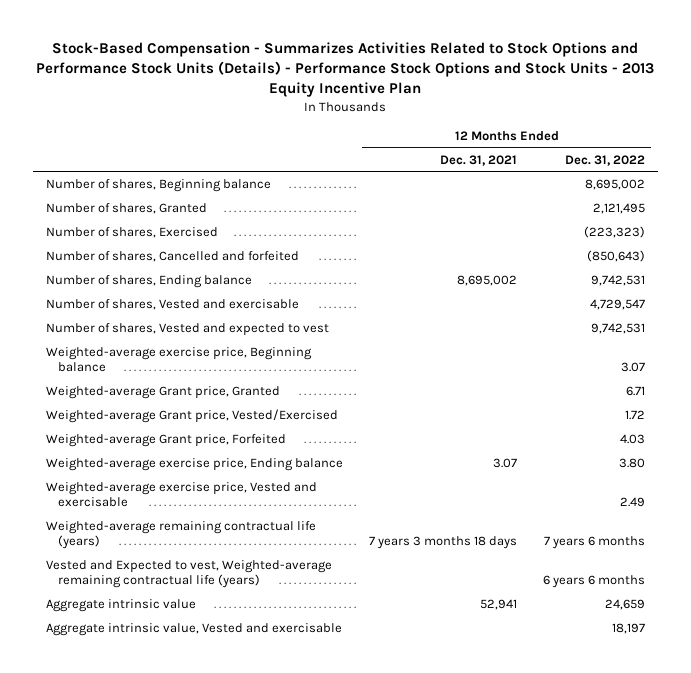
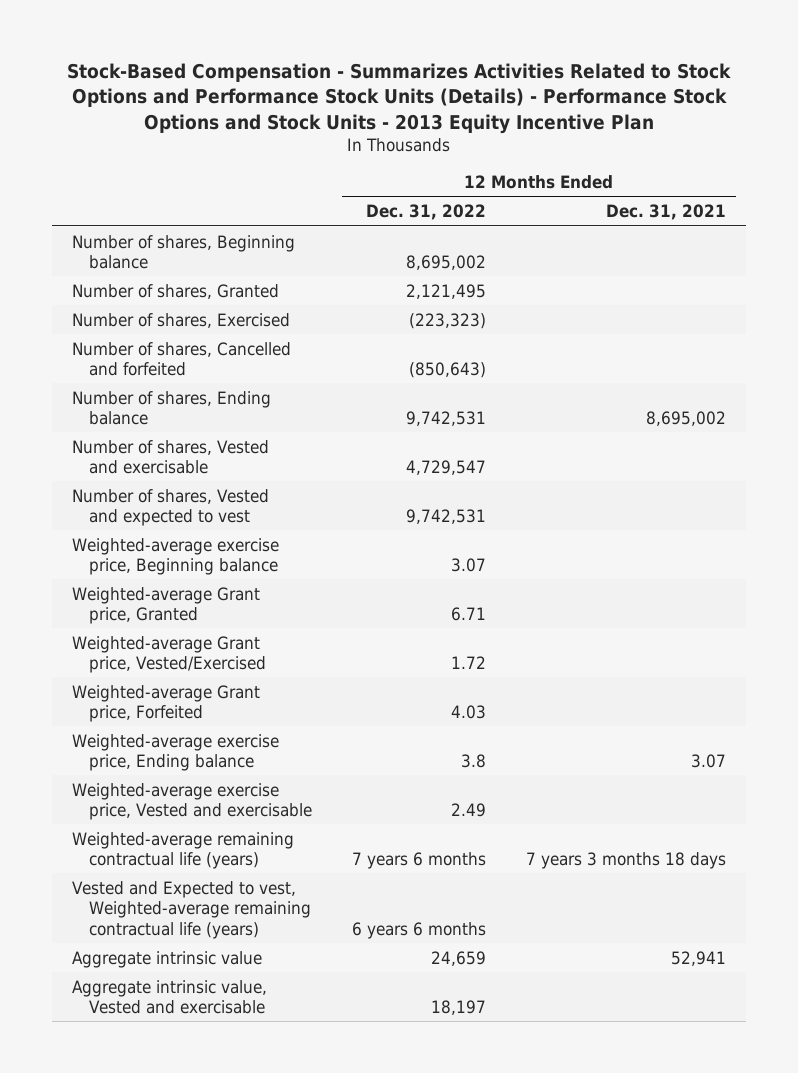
- | 12 Months Ended Dec. 31, 2021 | 12 Months Ended Dec. 31, 2022
+ | 12 Months Ended Dec. 31, 2022 | 12 Months Ended Dec. 31, 2021
- Weighted-average exercise price, Ending balance | 3.07 | 3.80
+ Weighted-average exercise price, Ending balance | 3.8 | 3.07

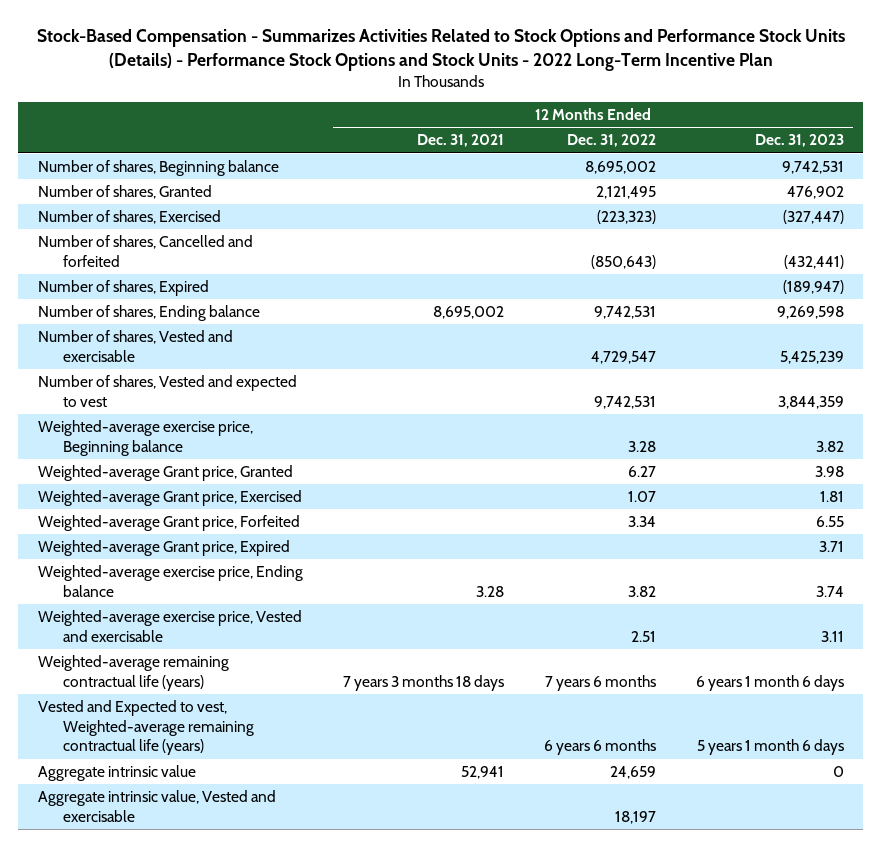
- Stock-Based Compensation - Summarizes Activities Related to Stock Options and Performance Stock Units (Details) - Performance Stock Options and Stock Units - 2013 Equity Incentive Plan
+ Stock-Based Compensation - Summarizes Activities Related to Stock Options and Performance Stock Units (Details) - Performance Stock Options and Stock Units - 2022 Long-Term Incentive Plan
- | 12 Months Ended Dec. 31, 2022 | 12 Months Ended Dec. 31, 2021
+ | 12 Months Ended Dec. 31, 2021 | 12 Months Ended Dec. 31, 2022 | 12 Months Ended Dec. 31, 2023
+ Number of shares, Expired | | | (189,947)
- Weighted-average exercise price, Beginning balance | 3.07 |
- Weighted-average Grant price, Granted | 6.71 |
- Weighted-average Grant price, Vested/Exercised | 1.72 |
- Weighted-average Grant price, Forfeited | 4.03 |
- Weighted-average exercise price, Ending balance | 3.8 | 3.07
- Weighted-average exercise price, Vested and exercisable | 2.49 |
+ Weighted-average exercise price, Beginning balance | | 3.28 | 3.82
+ Weighted-average Grant price, Granted | | 6.27 | 3.98
+ Weighted-average Grant price, Exercised | | 1.07 | 1.81
+ Weighted-average Grant price, Forfeited | | 3.34 | 6.55
+ Weighted-average Grant price, Expired | | | 3.71
+ Weighted-average exercise price, Ending balance | 3.28 | 3.82 | 3.74
+ Weighted-average exercise price, Vested and exercisable | | 2.51 | 3.11

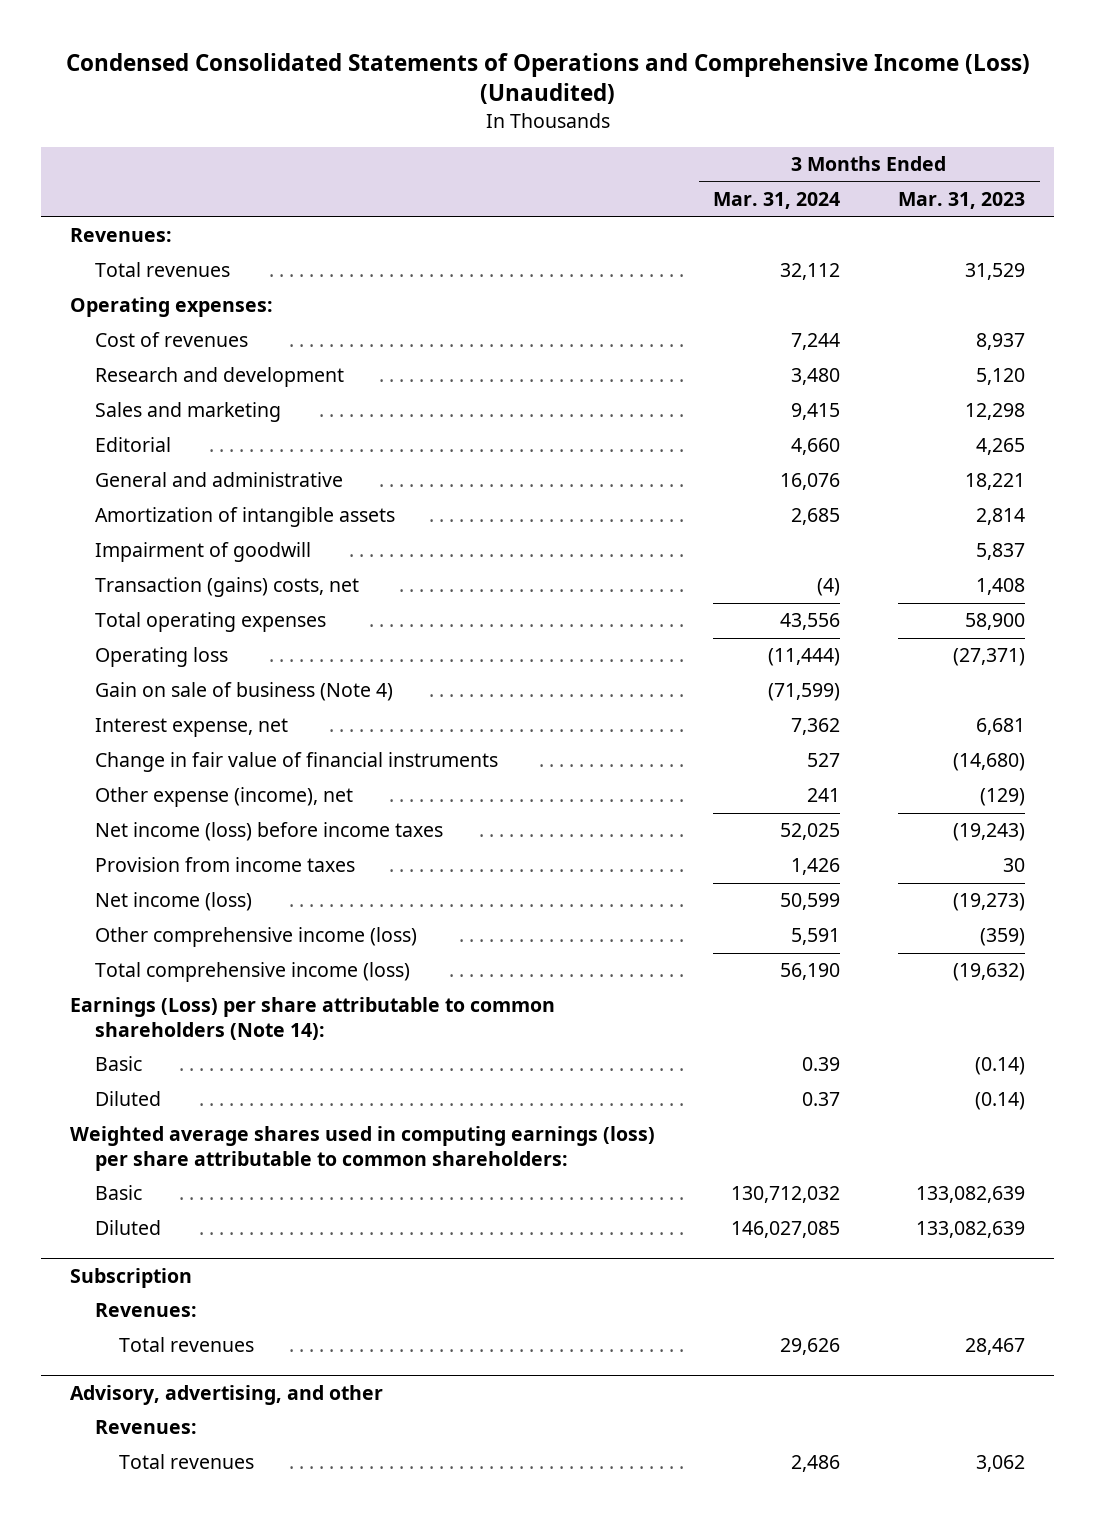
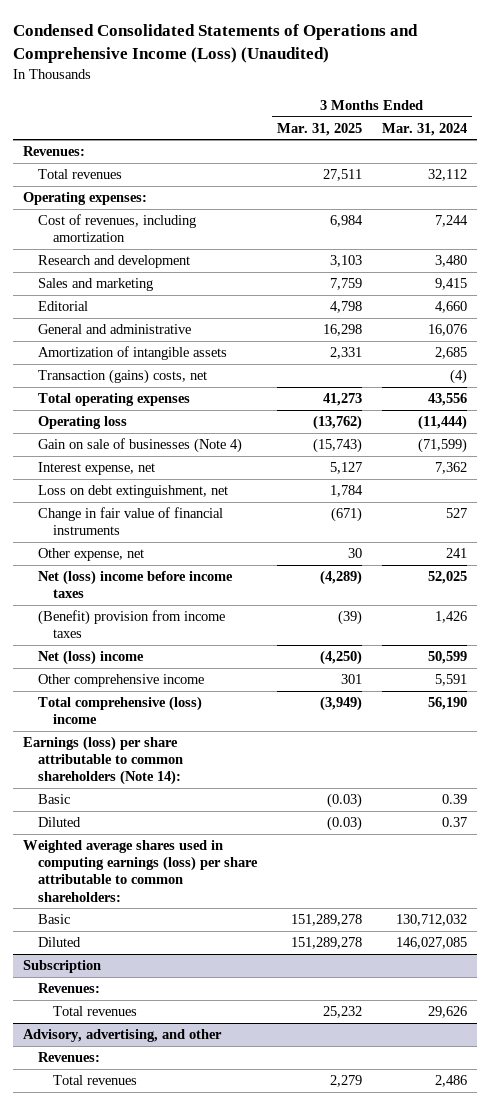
- | 3 Months Ended Mar. 31, 2024 | 3 Months Ended Mar. 31, 2023
+ | 3 Months Ended Mar. 31, 2025 | 3 Months Ended Mar. 31, 2024
- Cost of revenues | 7,244 | 8,937
+ Cost of revenues, including amortization | 6,984 | 7,244
- Impairment of goodwill | | 5,837
- Gain on sale of business (Note 4) | (71,599) |
+ Gain on sale of businesses (Note 4) | (15,743) | (71,599)
+ Loss on debt extinguishment, net | 1,784 |
- Other expense (income), net | 241 | (129)
- Net income (loss) before income taxes | 52,025 | (19,243)
- Provision from income taxes | 1,426 | 30
- Net income (loss) | 50,599 | (19,273)
- Other comprehensive income (loss) | 5,591 | (359)
- Total comprehensive income (loss) | 56,190 | (19,632)
- Earnings (Loss) per share attributable to common shareholders (Note 14):
+ Other expense, net | 30 | 241
+ Net (loss) income before income taxes | (4,289) | 52,025
+ (Benefit) provision from income taxes | (39) | 1,426
+ Net (loss) income | (4,250) | 50,599
+ Other comprehensive income | 301 | 5,591
+ Total comprehensive (loss) income | (3,949) | 56,190
+ Earnings (loss) per share attributable to common shareholders (Note 14):

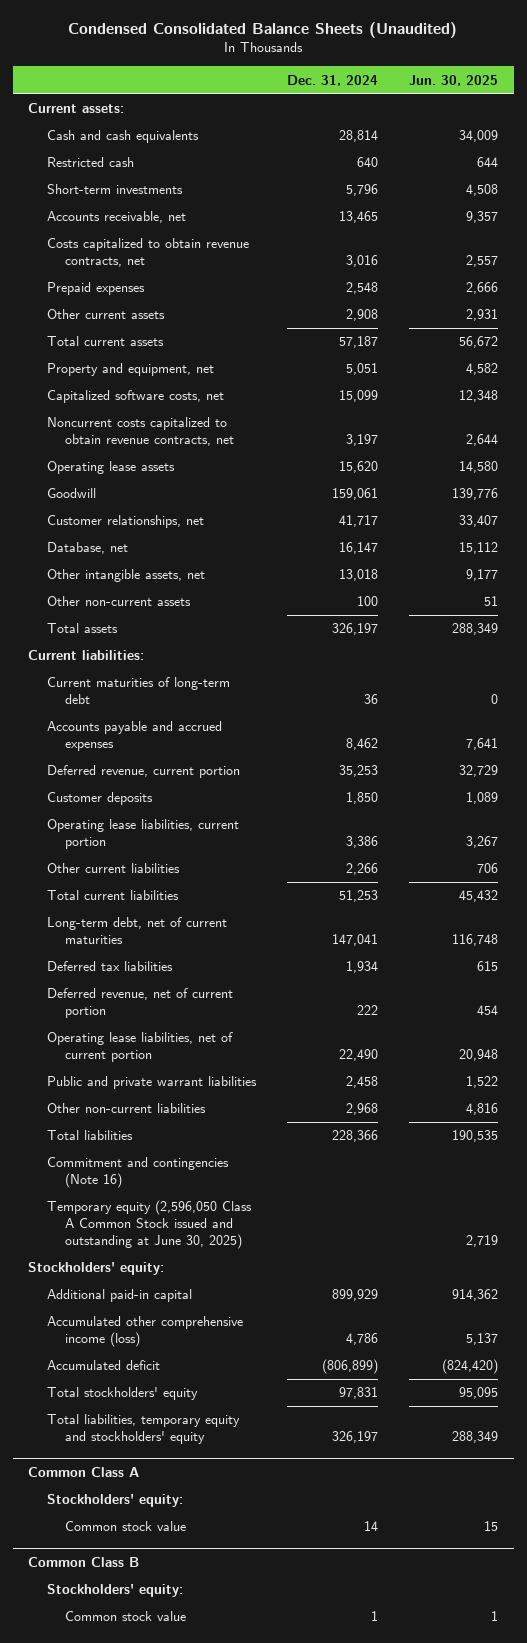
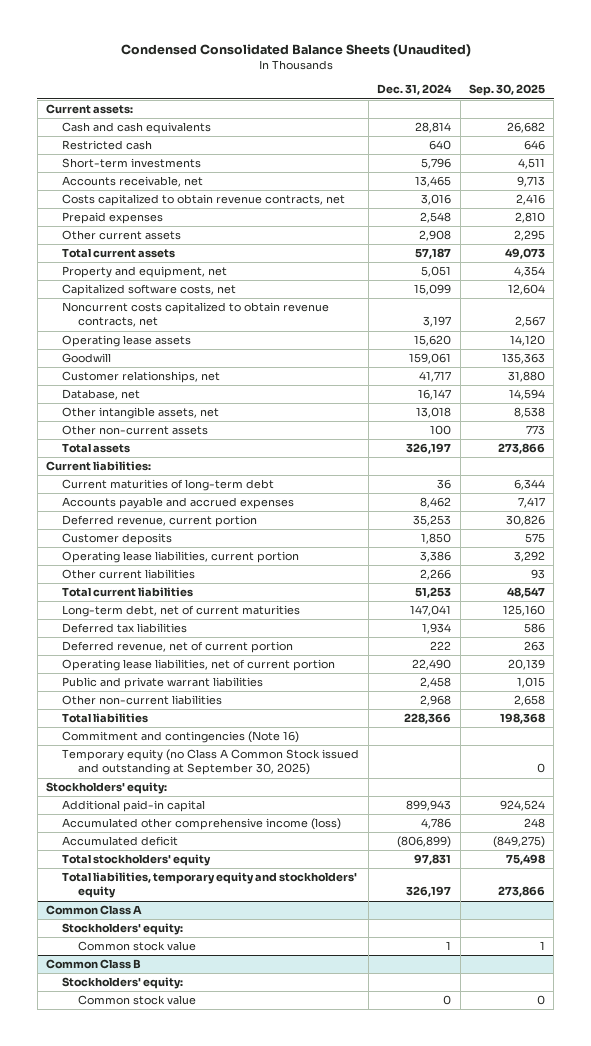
- | Dec. 31, 2024 | Jun. 30, 2025
+ | Dec. 31, 2024 | Sep. 30, 2025
- Temporary equity (2,596,050 Class A Common Stock issued and outstanding at June 30, 2025) | | 2,719
+ Temporary equity (no Class A Common Stock issued and outstanding at September 30, 2025) | | 0
- Additional paid-in capital | 899,929 | 914,362
+ Additional paid-in capital | 899,943 | 924,524
@ Common Class A
- Common stock value | 14 | 15
+ Common stock value | 1 | 1
@ Common Class B
- Common stock value | 1 | 1
+ Common stock value | 0 | 0

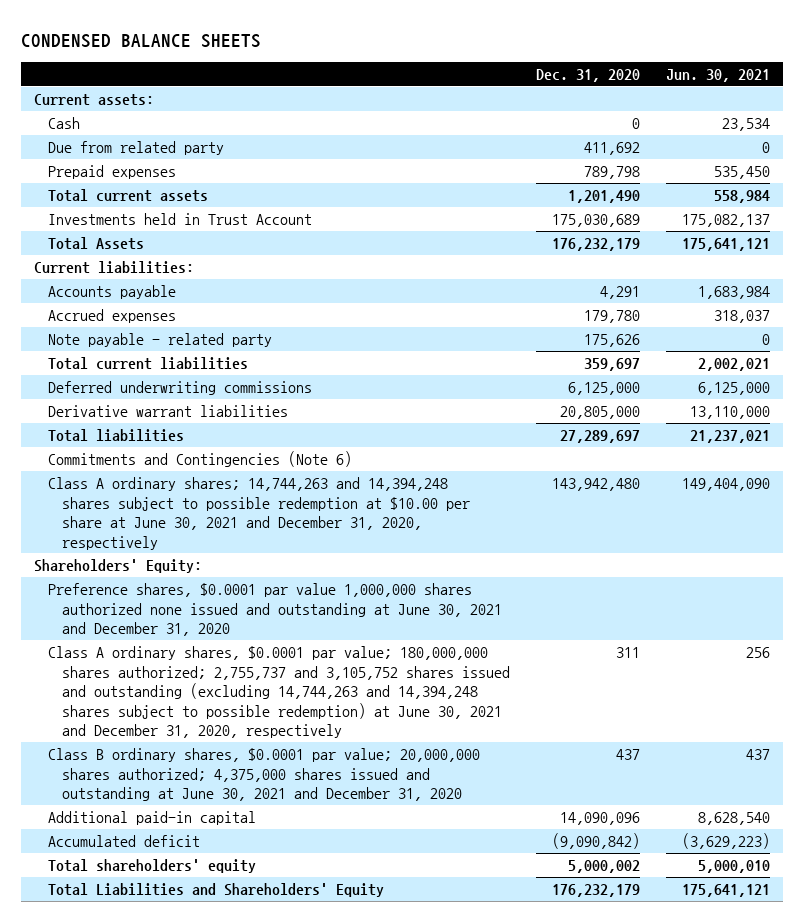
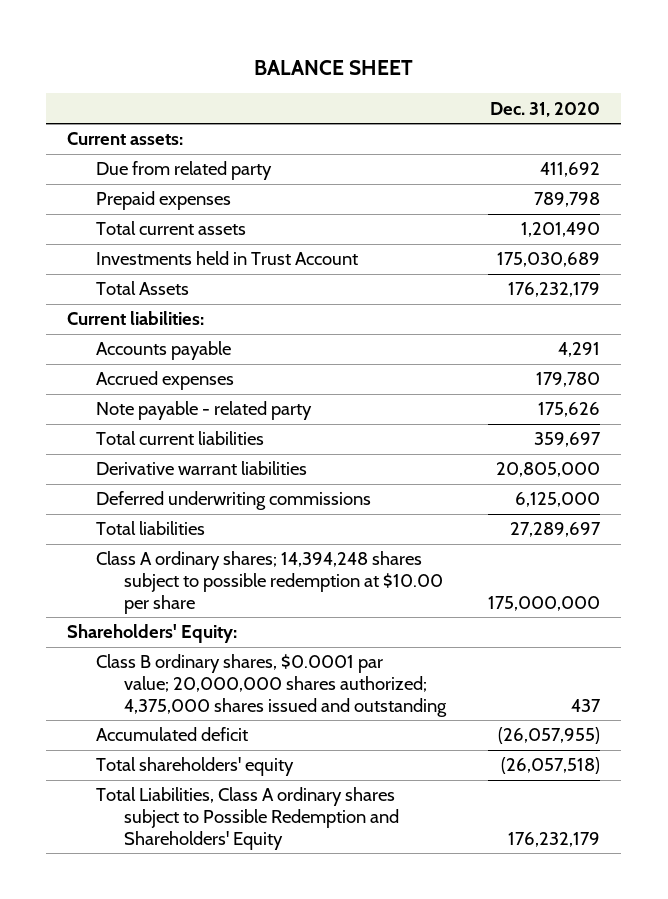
- CONDENSED BALANCE SHEETS
+ BALANCE SHEET
- | Dec. 31, 2020 | Jun. 30, 2021
+ | Dec. 31, 2020
- Cash | 0 | 23,534
moved down: Deferred underwriting commissions | 6,125,000
- Commitments and Contingencies (Note 6)
- Class A ordinary shares; 14,744,263 and 14,394,248 shares subject to possible redemption at $10.00 per share at June 30, 2021 and December 31, 2020, respectively | 143,942,480 | 149,404,090
+ Class A ordinary shares; 14,394,248 shares subject to possible redemption at $10.00 per share | 175,000,000
- Preference shares, $0.0001 par value 1,000,000 shares authorized none issued and outstanding at June 30, 2021 and December 31, 2020
- Class A ordinary shares, $0.0001 par value; 180,000,000 shares authorized; 2,755,737 and 3,105,752 shares issued and outstanding (excluding 14,744,263 and 14,394,248 shares subject to possible redemption) at June 30, 2021 and December 31, 2020, respectively | 311 | 256
- Class B ordinary shares, $0.0001 par value; 20,000,000 shares authorized; 4,375,000 shares issued and outstanding at June 30, 2021 and December 31, 2020 | 437 | 437
- Additional paid-in capital | 14,090,096 | 8,628,540
- Accumulated deficit | (9,090,842) | (3,629,223)
- Total shareholders' equity | 5,000,002 | 5,000,010
- Total Liabilities and Shareholders' Equity | 176,232,179 | 175,641,121
+ Class B ordinary shares, $0.0001 par value; 20,000,000 shares authorized; 4,375,000 shares issued and outstanding | 437
+ Accumulated deficit | (26,057,955)
+ Total shareholders' equity | (26,057,518)
+ Total Liabilities, Class A ordinary shares subject to Possible Redemption and Shareholders' Equity | 176,232,179

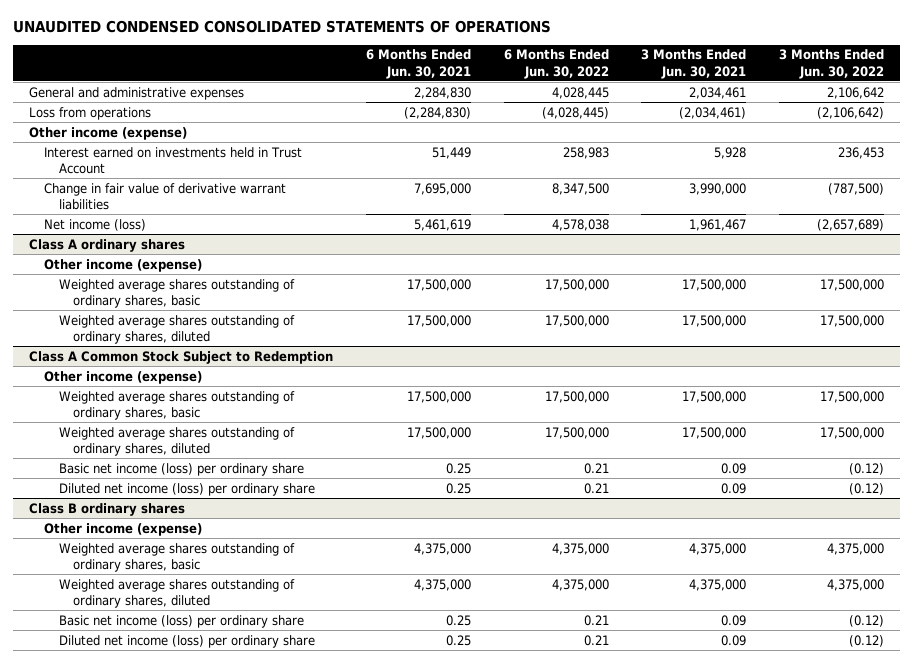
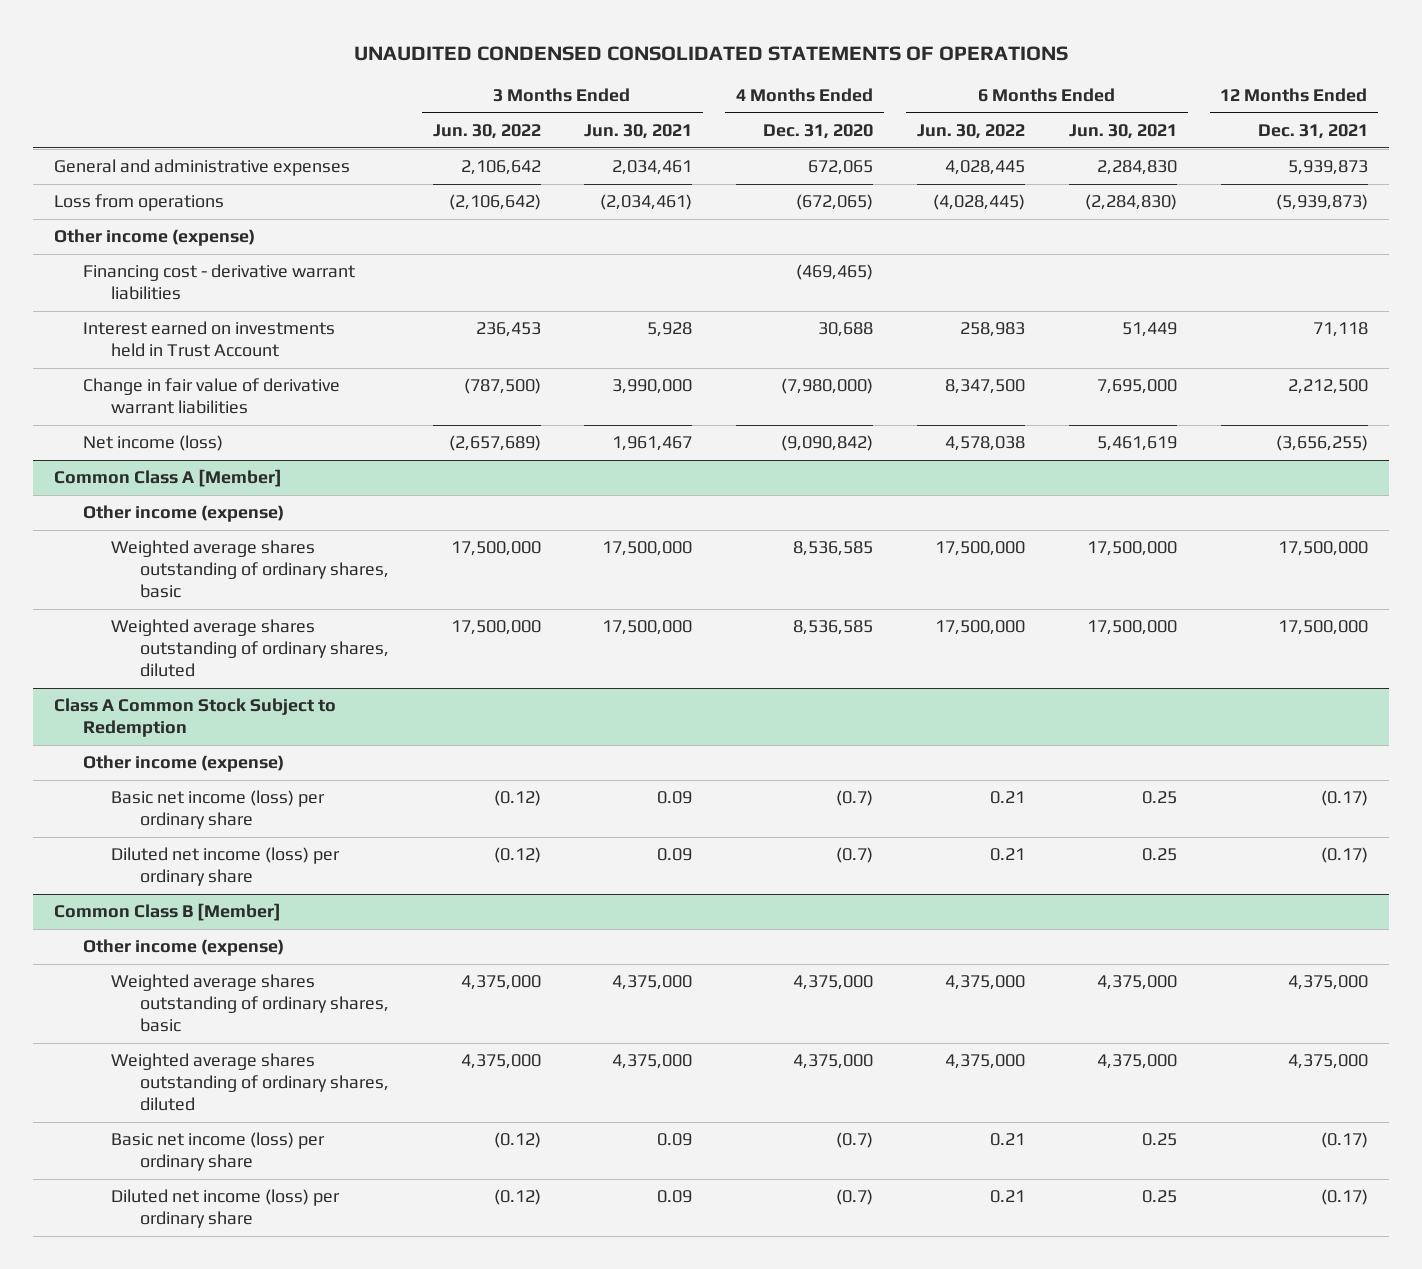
- | 6 Months Ended Jun. 30, 2021 | 6 Months Ended Jun. 30, 2022 | 3 Months Ended Jun. 30, 2021 | 3 Months Ended Jun. 30, 2022
+ | 3 Months Ended Jun. 30, 2022 | 3 Months Ended Jun. 30, 2021 | 4 Months Ended Dec. 31, 2020 | 6 Months Ended Jun. 30, 2022 | 6 Months Ended Jun. 30, 2021 | 12 Months Ended Dec. 31, 2021
+ Financing cost - derivative warrant liabilities | | | (469,465) | | |
- Class A ordinary shares
+ Common Class A [Member]
@ Class A Common Stock Subject to Redemption
- Weighted average shares outstanding of ordinary shares, basic | 17,500,000 | 17,500,000 | 17,500,000 | 17,500,000
- Weighted average shares outstanding of ordinary shares, diluted | 17,500,000 | 17,500,000 | 17,500,000 | 17,500,000
- Class B ordinary shares
+ Common Class B [Member]

